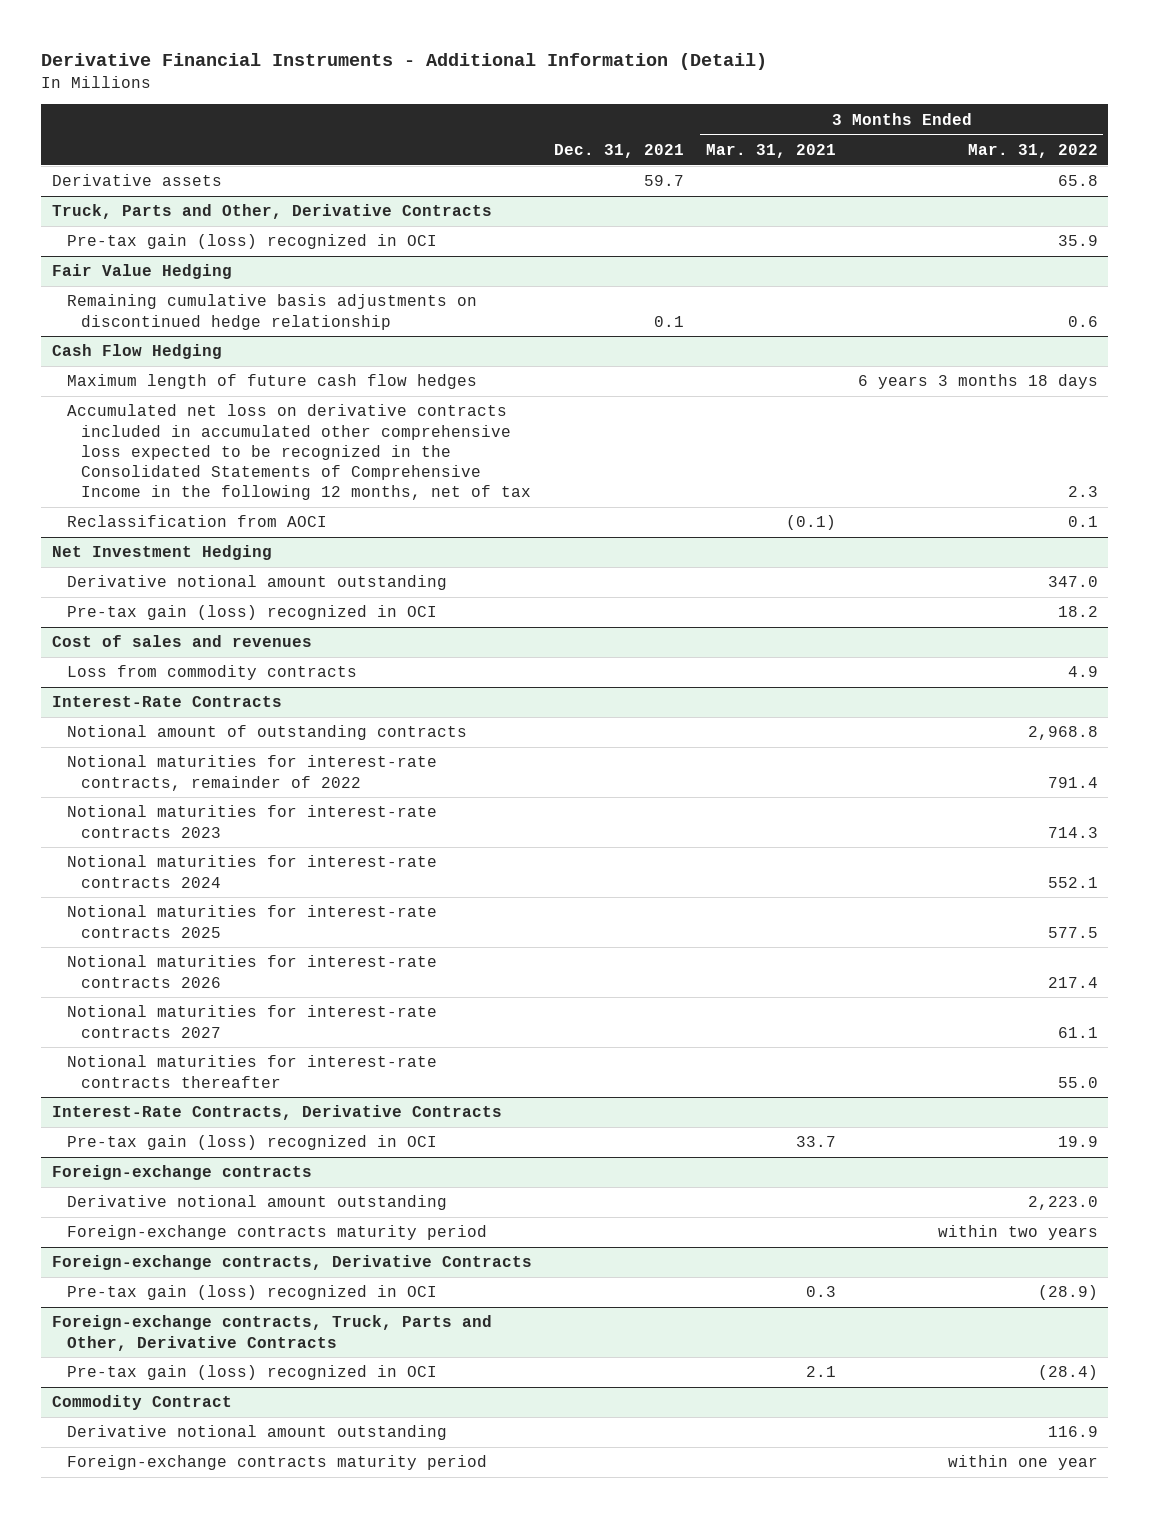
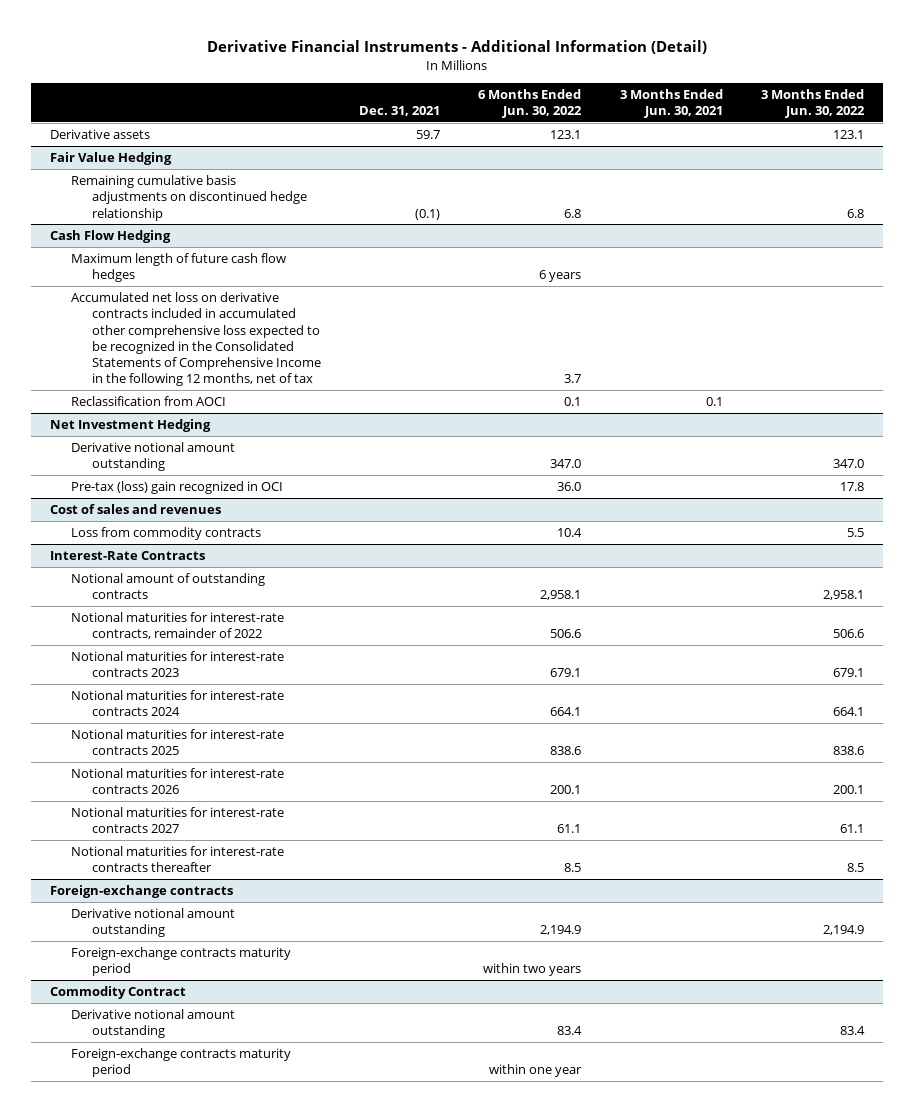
- | Dec. 31, 2021 | 3 Months Ended Mar. 31, 2021 | 3 Months Ended Mar. 31, 2022
+ | Dec. 31, 2021 | 6 Months Ended Jun. 30, 2022 | 3 Months Ended Jun. 30, 2021 | 3 Months Ended Jun. 30, 2022
- Truck, Parts and Other, Derivative Contracts
- Pre-tax gain (loss) recognized in OCI | | | 35.9
@ Fair Value Hedging
- Remaining cumulative basis adjustments on discontinued hedge relationship | 0.1 | | 0.6
+ Remaining cumulative basis adjustments on discontinued hedge relationship | (0.1) | 6.8 | | 6.8
@ Net Investment Hedging
- Pre-tax gain (loss) recognized in OCI | | | 18.2
+ Pre-tax (loss) gain recognized in OCI | | 36.0 | | 17.8
- Interest-Rate Contracts, Derivative Contracts
- Pre-tax gain (loss) recognized in OCI | | 33.7 | 19.9
- Foreign-exchange contracts, Derivative Contracts
- Pre-tax gain (loss) recognized in OCI | | 0.3 | (28.9)
- Foreign-exchange contracts, Truck, Parts and Other, Derivative Contracts
- Pre-tax gain (loss) recognized in OCI | | 2.1 | (28.4)

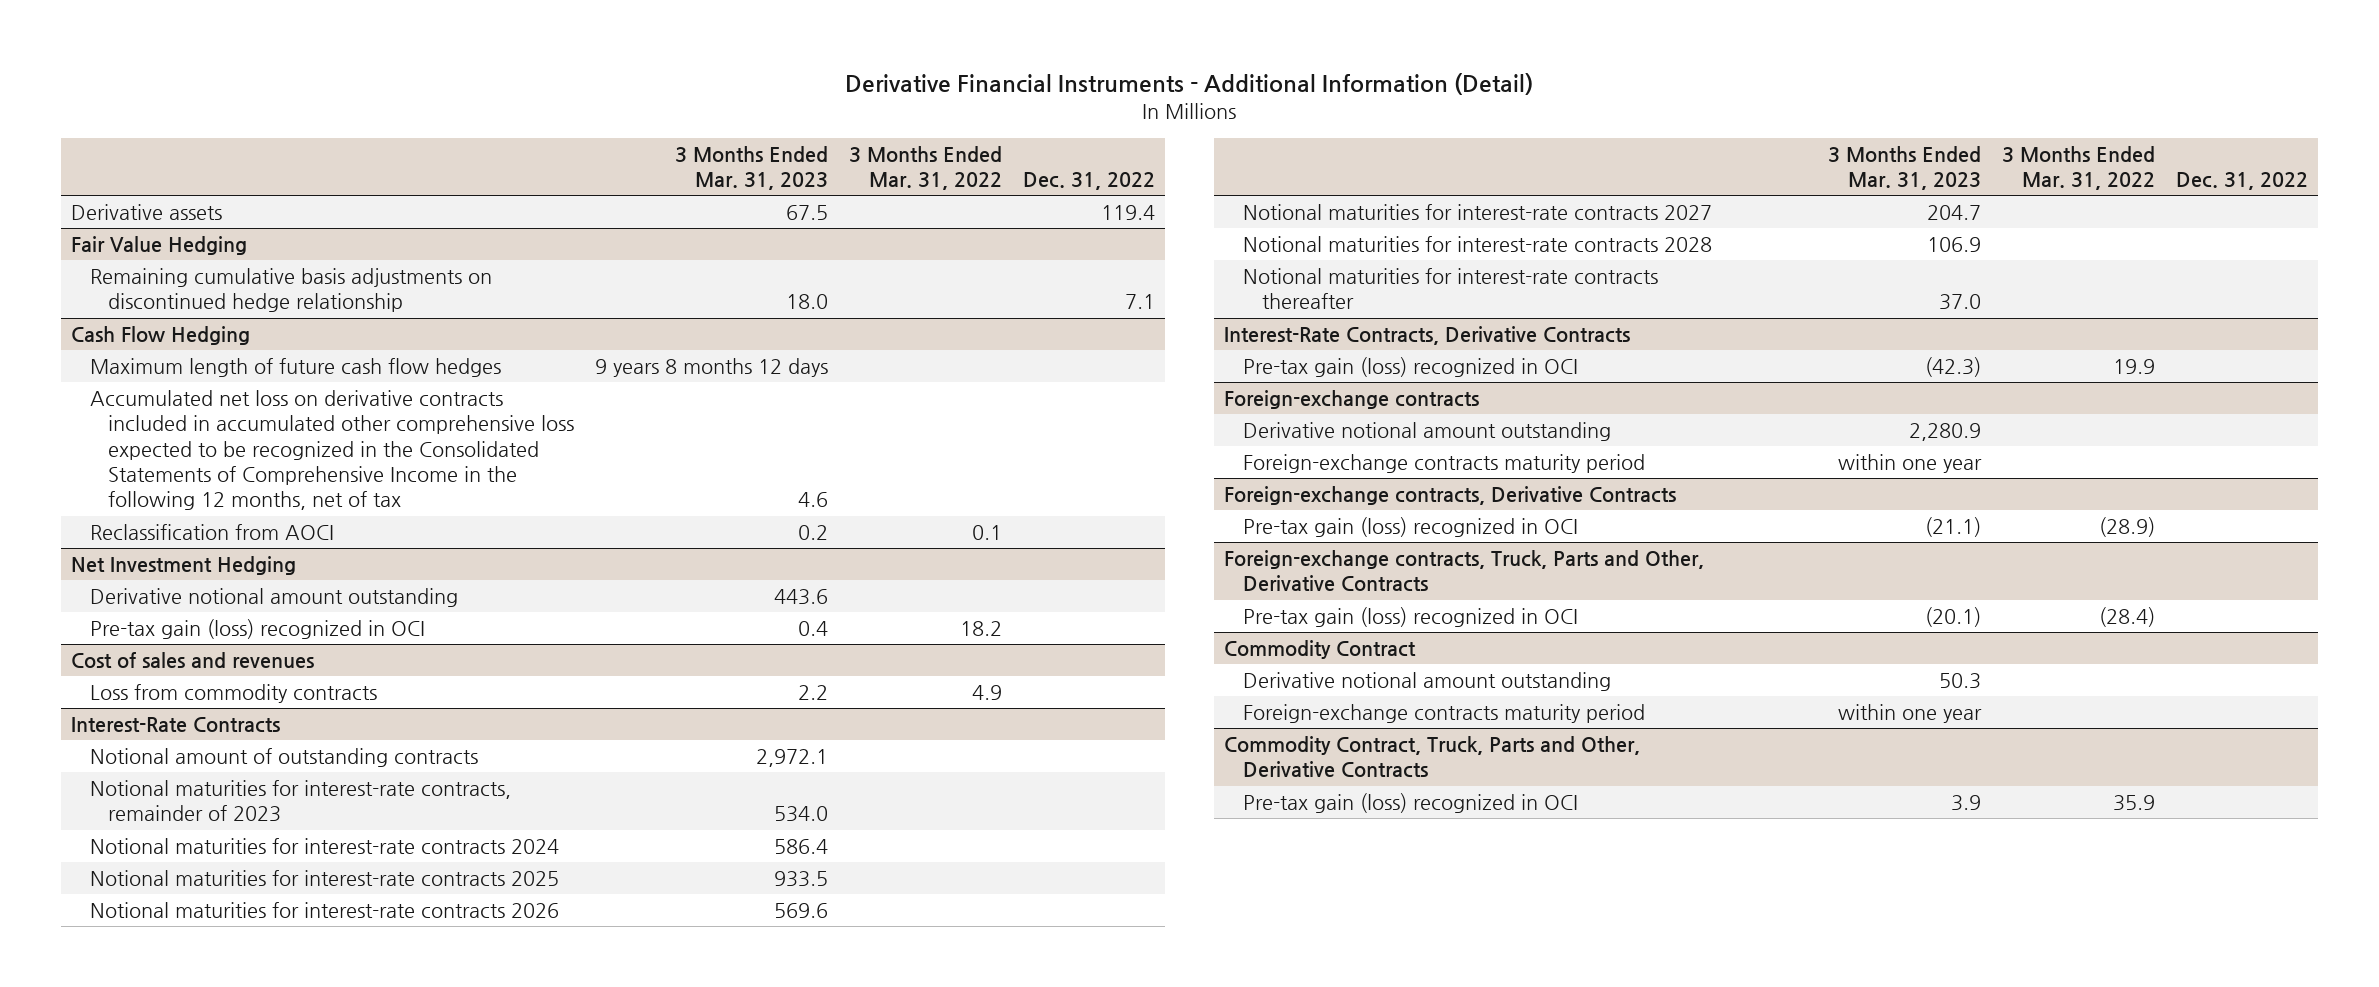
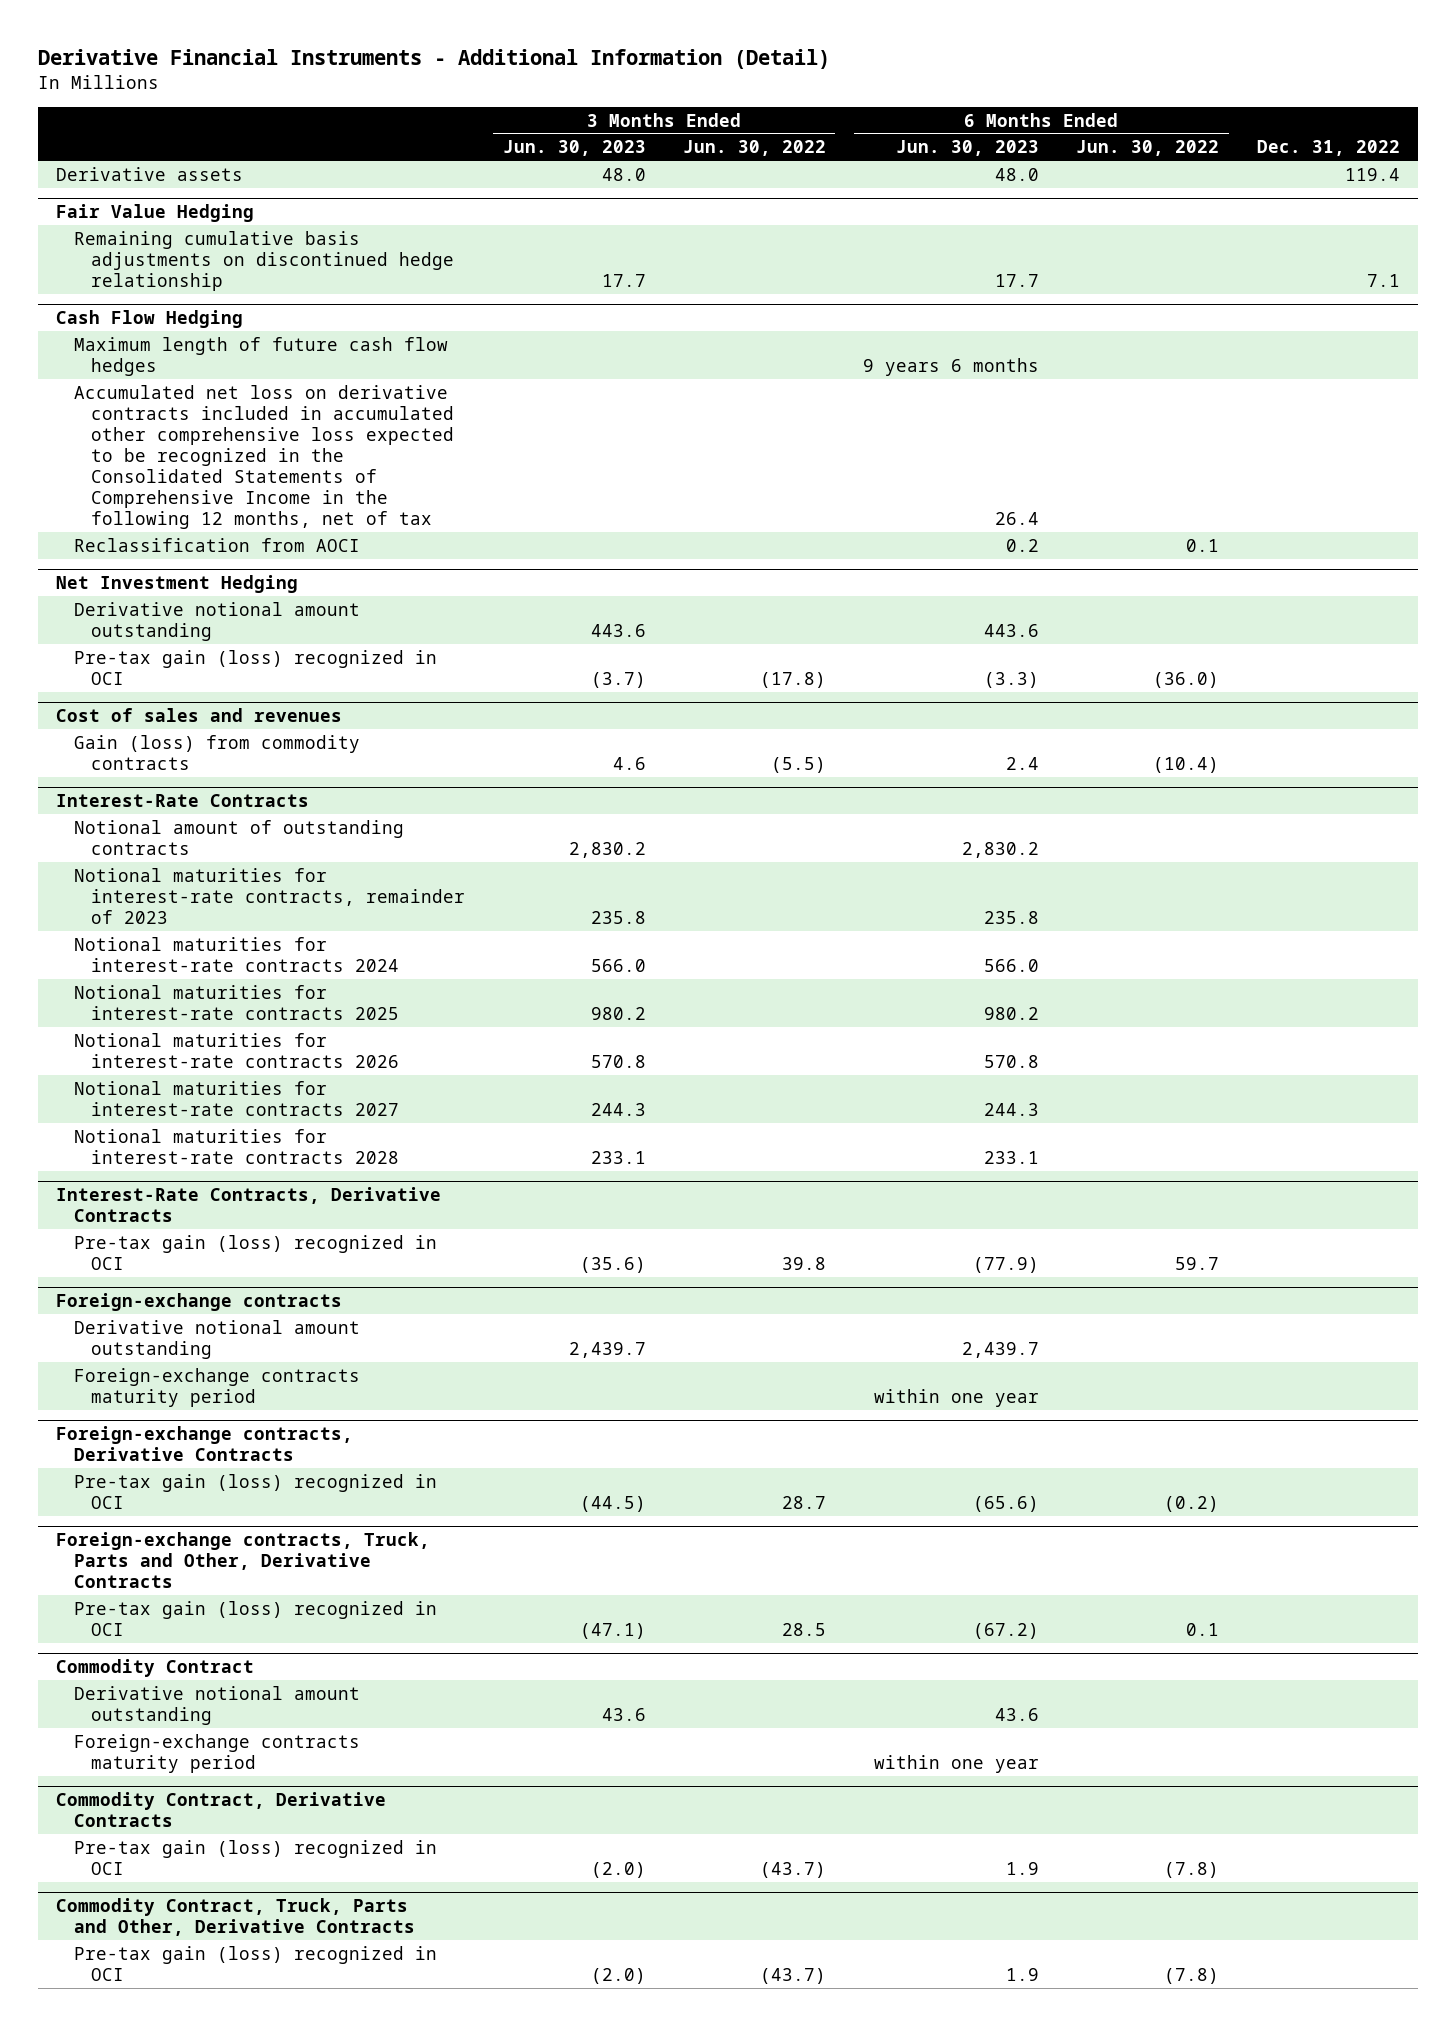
- | 3 Months Ended Mar. 31, 2023 | 3 Months Ended Mar. 31, 2022 | Dec. 31, 2022
+ | 3 Months Ended Jun. 30, 2023 | 3 Months Ended Jun. 30, 2022 | 6 Months Ended Jun. 30, 2023 | 6 Months Ended Jun. 30, 2022 | Dec. 31, 2022
@ Cost of sales and revenues
- Loss from commodity contracts | 2.2 | 4.9 |
+ Gain (loss) from commodity contracts | 4.6 | (5.5) | 2.4 | (10.4) |
@ Interest-Rate Contracts
- Notional maturities for interest-rate contracts thereafter | 37.0 | |
+ Commodity Contract, Derivative Contracts
+ Pre-tax gain (loss) recognized in OCI | (2.0) | (43.7) | 1.9 | (7.8) |

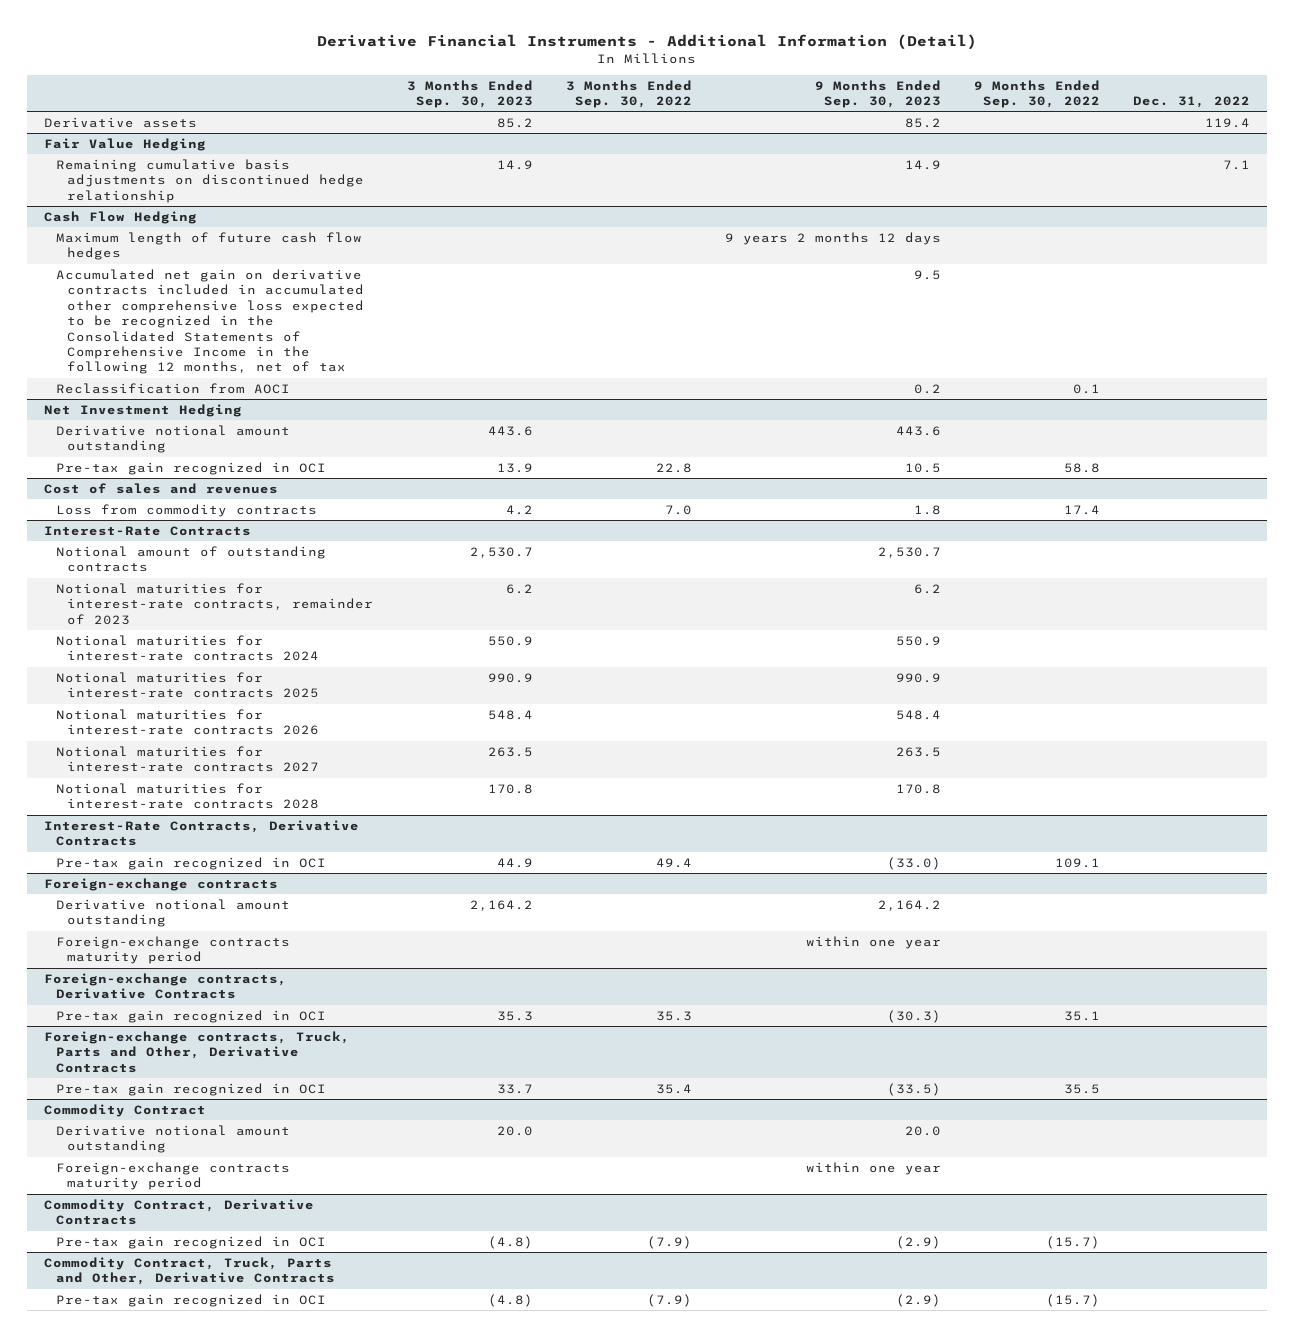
- | 3 Months Ended Jun. 30, 2023 | 3 Months Ended Jun. 30, 2022 | 6 Months Ended Jun. 30, 2023 | 6 Months Ended Jun. 30, 2022 | Dec. 31, 2022
+ | 3 Months Ended Sep. 30, 2023 | 3 Months Ended Sep. 30, 2022 | 9 Months Ended Sep. 30, 2023 | 9 Months Ended Sep. 30, 2022 | Dec. 31, 2022
@ Cash Flow Hedging
- Accumulated net loss on derivative contracts included in accumulated other comprehensive loss expected to be recognized in the Consolidated Statements of Comprehensive Income in the following 12 months, net of tax | | | 26.4 | |
+ Accumulated net gain on derivative contracts included in accumulated other comprehensive loss expected to be recognized in the Consolidated Statements of Comprehensive Income in the following 12 months, net of tax | | | 9.5 | |
@ Net Investment Hedging
- Pre-tax gain (loss) recognized in OCI | (3.7) | (17.8) | (3.3) | (36.0) |
+ Pre-tax gain recognized in OCI | 13.9 | 22.8 | 10.5 | 58.8 |
@ Cost of sales and revenues
- Gain (loss) from commodity contracts | 4.6 | (5.5) | 2.4 | (10.4) |
+ Loss from commodity contracts | 4.2 | 7.0 | 1.8 | 17.4 |
@ Interest-Rate Contracts, Derivative Contracts
- Pre-tax gain (loss) recognized in OCI | (35.6) | 39.8 | (77.9) | 59.7 |
+ Pre-tax gain recognized in OCI | 44.9 | 49.4 | (33.0) | 109.1 |
@ Foreign-exchange contracts, Derivative Contracts
- Pre-tax gain (loss) recognized in OCI | (44.5) | 28.7 | (65.6) | (0.2) |
+ Pre-tax gain recognized in OCI | 35.3 | 35.3 | (30.3) | 35.1 |
@ Foreign-exchange contracts, Truck, Parts and Other, Derivative Contracts
- Pre-tax gain (loss) recognized in OCI | (47.1) | 28.5 | (67.2) | 0.1 |
+ Pre-tax gain recognized in OCI | 33.7 | 35.4 | (33.5) | 35.5 |
@ Commodity Contract, Derivative Contracts
- Pre-tax gain (loss) recognized in OCI | (2.0) | (43.7) | 1.9 | (7.8) |
+ Pre-tax gain recognized in OCI | (4.8) | (7.9) | (2.9) | (15.7) |
@ Commodity Contract, Truck, Parts and Other, Derivative Contracts
- Pre-tax gain (loss) recognized in OCI | (2.0) | (43.7) | 1.9 | (7.8) |
+ Pre-tax gain recognized in OCI | (4.8) | (7.9) | (2.9) | (15.7) |

